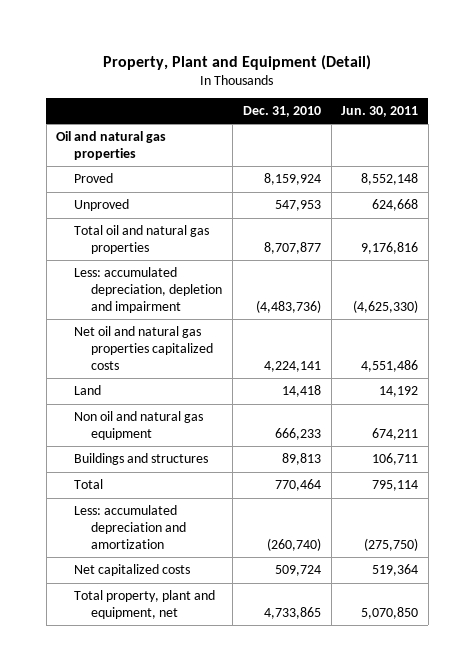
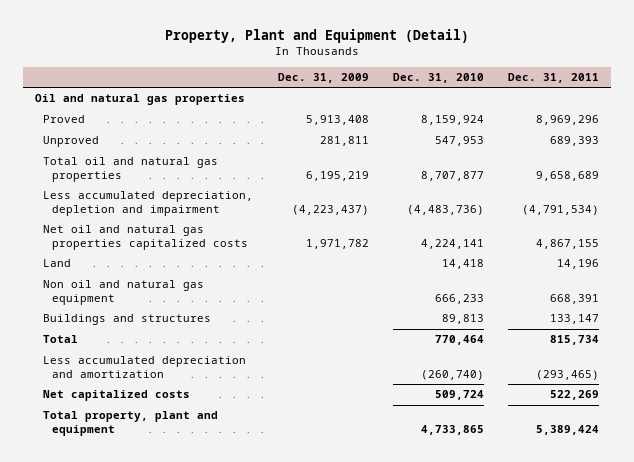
- | Dec. 31, 2010 | Jun. 30, 2011
+ | Dec. 31, 2009 | Dec. 31, 2010 | Dec. 31, 2011
- Less: accumulated depreciation, depletion and impairment | (4,483,736) | (4,625,330)
+ Less accumulated depreciation, depletion and impairment | (4,223,437) | (4,483,736) | (4,791,534)
- Less: accumulated depreciation and amortization | (260,740) | (275,750)
+ Less accumulated depreciation and amortization | | (260,740) | (293,465)
- Total property, plant and equipment, net | 4,733,865 | 5,070,850
+ Total property, plant and equipment | | 4,733,865 | 5,389,424

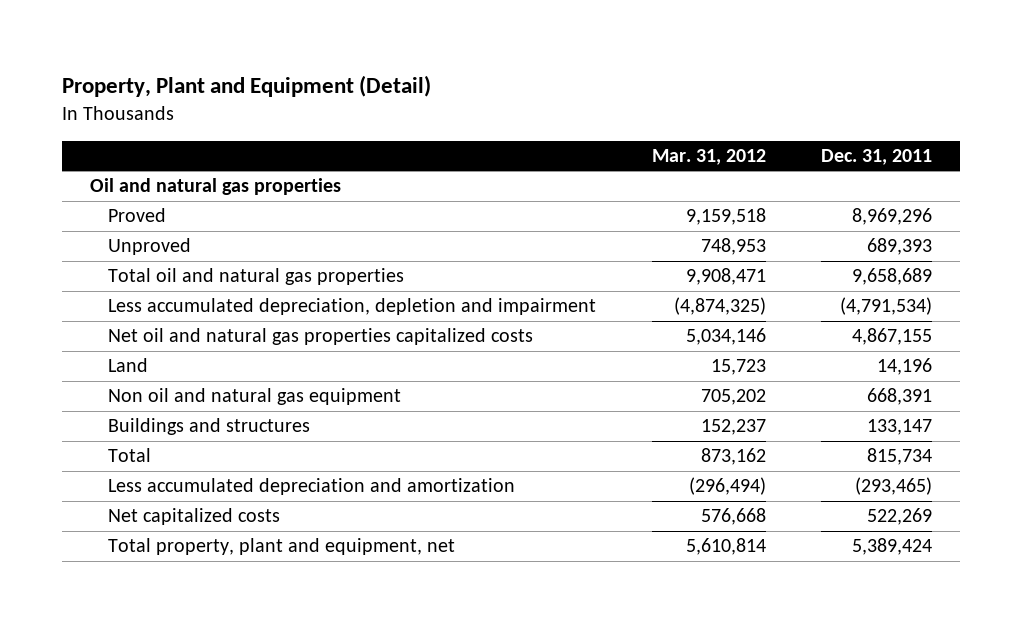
- | Dec. 31, 2009 | Dec. 31, 2010 | Dec. 31, 2011
+ | Mar. 31, 2012 | Dec. 31, 2011
- Total property, plant and equipment | | 4,733,865 | 5,389,424
+ Total property, plant and equipment, net | 5,610,814 | 5,389,424

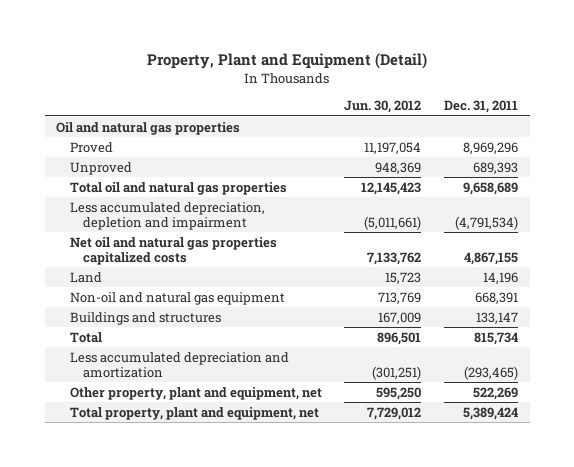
- | Mar. 31, 2012 | Dec. 31, 2011
+ | Jun. 30, 2012 | Dec. 31, 2011
- Non oil and natural gas equipment | 705,202 | 668,391
+ Non-oil and natural gas equipment | 713,769 | 668,391
- Net capitalized costs | 576,668 | 522,269
+ Other property, plant and equipment, net | 595,250 | 522,269

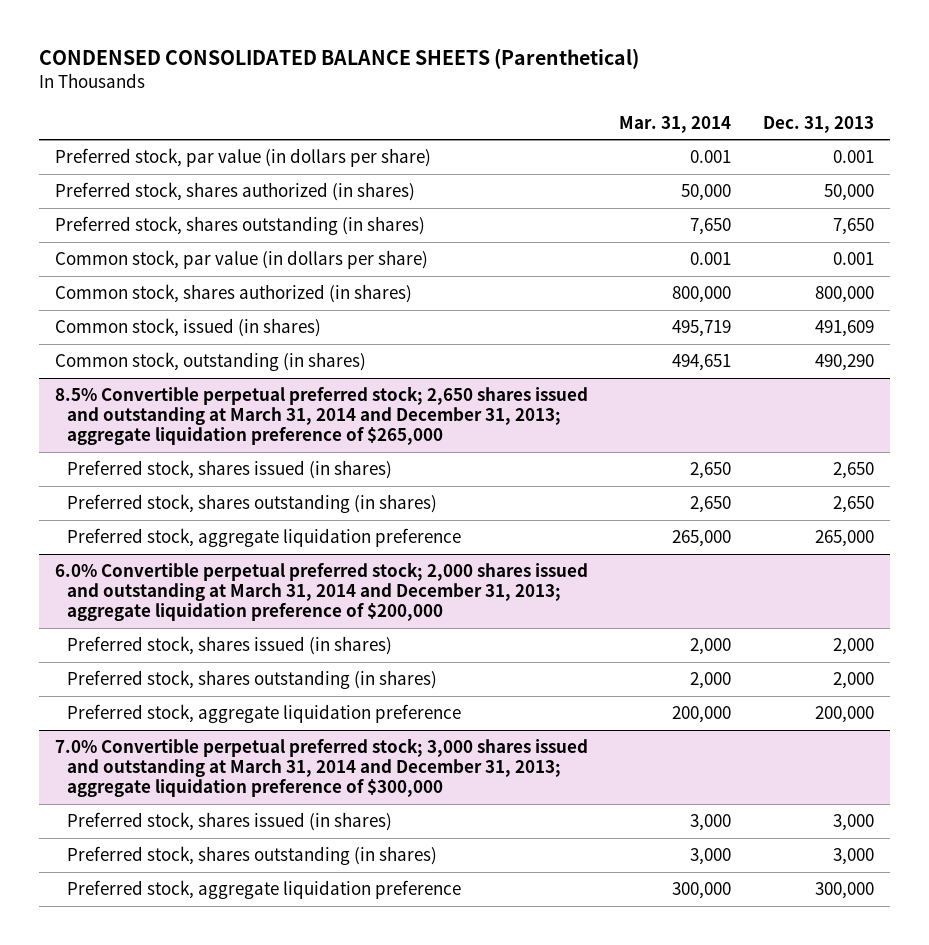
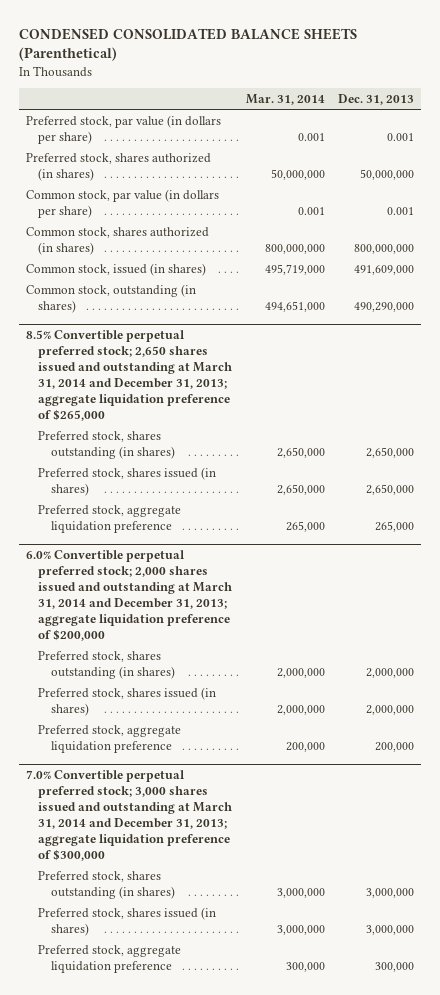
- Preferred stock, shares authorized (in shares) | 50,000 | 50,000
- Preferred stock, shares outstanding (in shares) | 7,650 | 7,650
+ Preferred stock, shares authorized (in shares) | 50,000,000 | 50,000,000
- Common stock, shares authorized (in shares) | 800,000 | 800,000
- Common stock, issued (in shares) | 495,719 | 491,609
- Common stock, outstanding (in shares) | 494,651 | 490,290
+ Common stock, shares authorized (in shares) | 800,000,000 | 800,000,000
+ Common stock, issued (in shares) | 495,719,000 | 491,609,000
+ Common stock, outstanding (in shares) | 494,651,000 | 490,290,000
@ 8.5% Convertible perpetual preferred stock; 2,650 shares issued and outstanding at March 31, 2014 and December 31, 2013; aggregate liquidation preference of $265,000
- Preferred stock, shares issued (in shares) | 2,650 | 2,650
- Preferred stock, shares outstanding (in shares) | 2,650 | 2,650
+ Preferred stock, shares outstanding (in shares) | 2,650,000 | 2,650,000
+ Preferred stock, shares issued (in shares) | 2,650,000 | 2,650,000
@ 6.0% Convertible perpetual preferred stock; 2,000 shares issued and outstanding at March 31, 2014 and December 31, 2013; aggregate liquidation preference of $200,000
- Preferred stock, shares issued (in shares) | 2,000 | 2,000
- Preferred stock, shares outstanding (in shares) | 2,000 | 2,000
+ Preferred stock, shares outstanding (in shares) | 2,000,000 | 2,000,000
+ Preferred stock, shares issued (in shares) | 2,000,000 | 2,000,000
@ 7.0% Convertible perpetual preferred stock; 3,000 shares issued and outstanding at March 31, 2014 and December 31, 2013; aggregate liquidation preference of $300,000
- Preferred stock, shares issued (in shares) | 3,000 | 3,000
- Preferred stock, shares outstanding (in shares) | 3,000 | 3,000
+ Preferred stock, shares outstanding (in shares) | 3,000,000 | 3,000,000
+ Preferred stock, shares issued (in shares) | 3,000,000 | 3,000,000

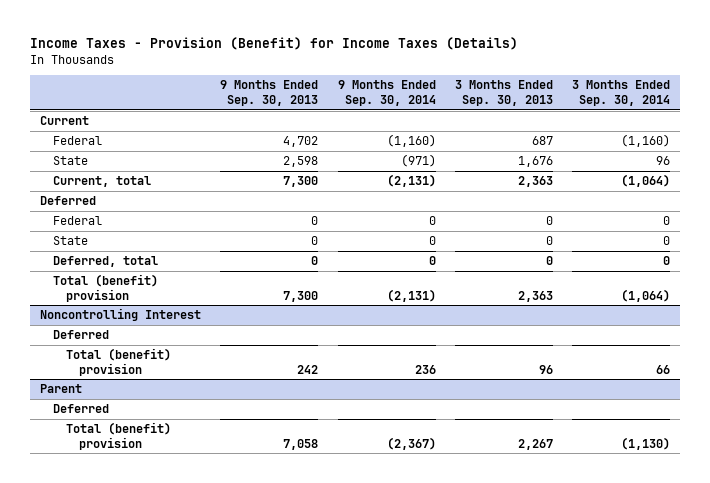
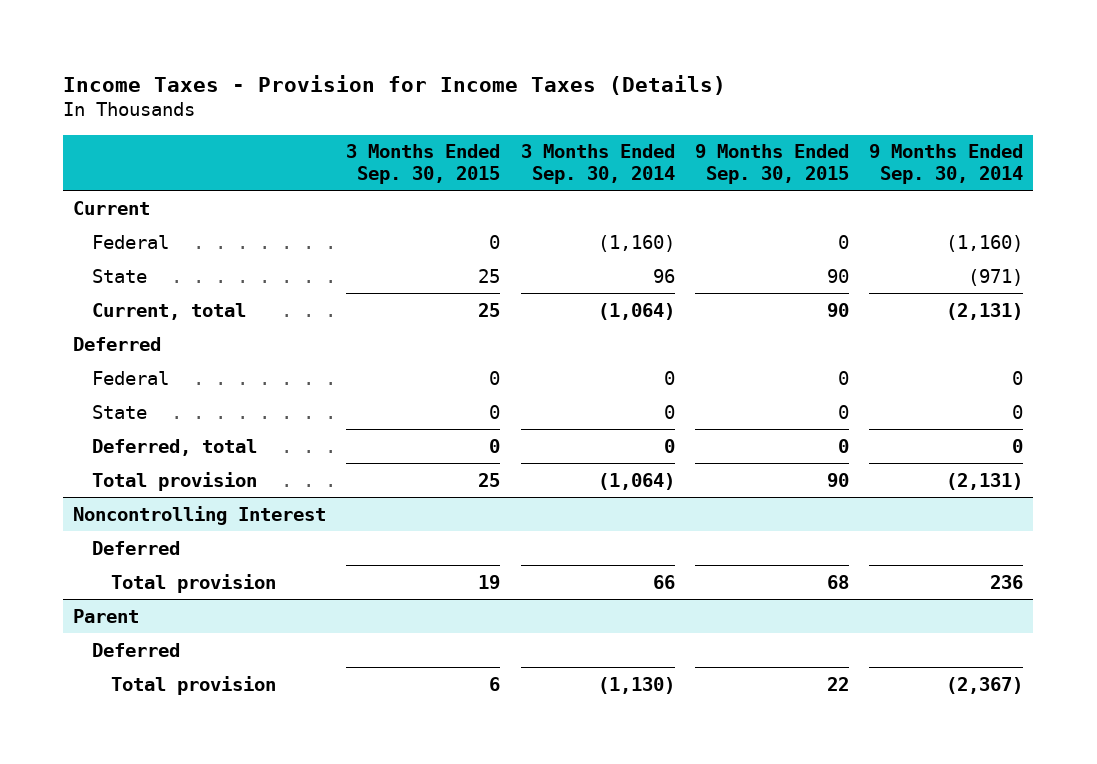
- Income Taxes - Provision (Benefit) for Income Taxes (Details)
+ Income Taxes - Provision for Income Taxes (Details)
- | 9 Months Ended Sep. 30, 2013 | 9 Months Ended Sep. 30, 2014 | 3 Months Ended Sep. 30, 2013 | 3 Months Ended Sep. 30, 2014
+ | 3 Months Ended Sep. 30, 2015 | 3 Months Ended Sep. 30, 2014 | 9 Months Ended Sep. 30, 2015 | 9 Months Ended Sep. 30, 2014
- Total (benefit) provision | 7,300 | (2,131) | 2,363 | (1,064)
+ Total provision | 25 | (1,064) | 90 | (2,131)
@ Noncontrolling Interest
- Total (benefit) provision | 242 | 236 | 96 | 66
+ Total provision | 19 | 66 | 68 | 236
@ Parent
- Total (benefit) provision | 7,058 | (2,367) | 2,267 | (1,130)
+ Total provision | 6 | (1,130) | 22 | (2,367)

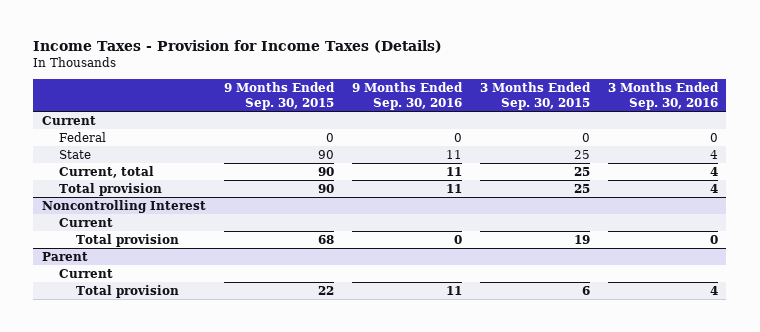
- | 3 Months Ended Sep. 30, 2015 | 3 Months Ended Sep. 30, 2014 | 9 Months Ended Sep. 30, 2015 | 9 Months Ended Sep. 30, 2014
+ | 9 Months Ended Sep. 30, 2015 | 9 Months Ended Sep. 30, 2016 | 3 Months Ended Sep. 30, 2015 | 3 Months Ended Sep. 30, 2016
- Deferred
- Federal | 0 | 0 | 0 | 0
- State | 0 | 0 | 0 | 0
- Deferred, total | 0 | 0 | 0 | 0
@ Noncontrolling Interest
- Deferred
+ Current
@ Parent
- Deferred
+ Current

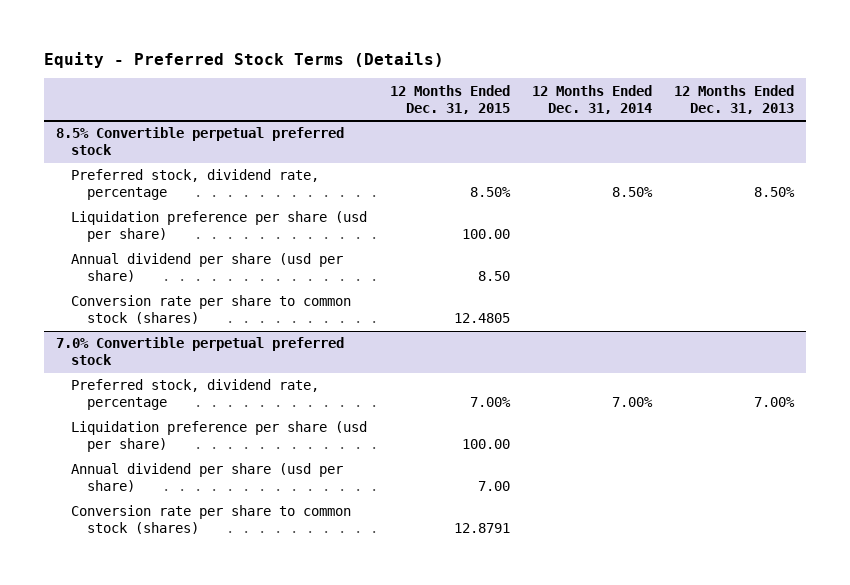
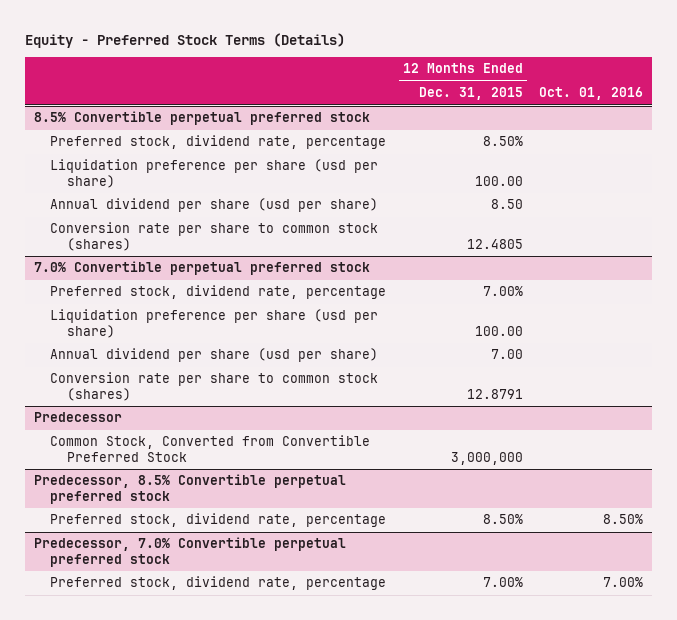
- | 12 Months Ended Dec. 31, 2015 | 12 Months Ended Dec. 31, 2014 | 12 Months Ended Dec. 31, 2013
+ | 12 Months Ended Dec. 31, 2015 | Oct. 01, 2016
+ Predecessor
+ Common Stock, Converted from Convertible Preferred Stock | 3,000,000 |
+ Predecessor, 8.5% Convertible perpetual preferred stock
+ Preferred stock, dividend rate, percentage | 8.50% | 8.50%
+ Predecessor, 7.0% Convertible perpetual preferred stock
+ Preferred stock, dividend rate, percentage | 7.00% | 7.00%

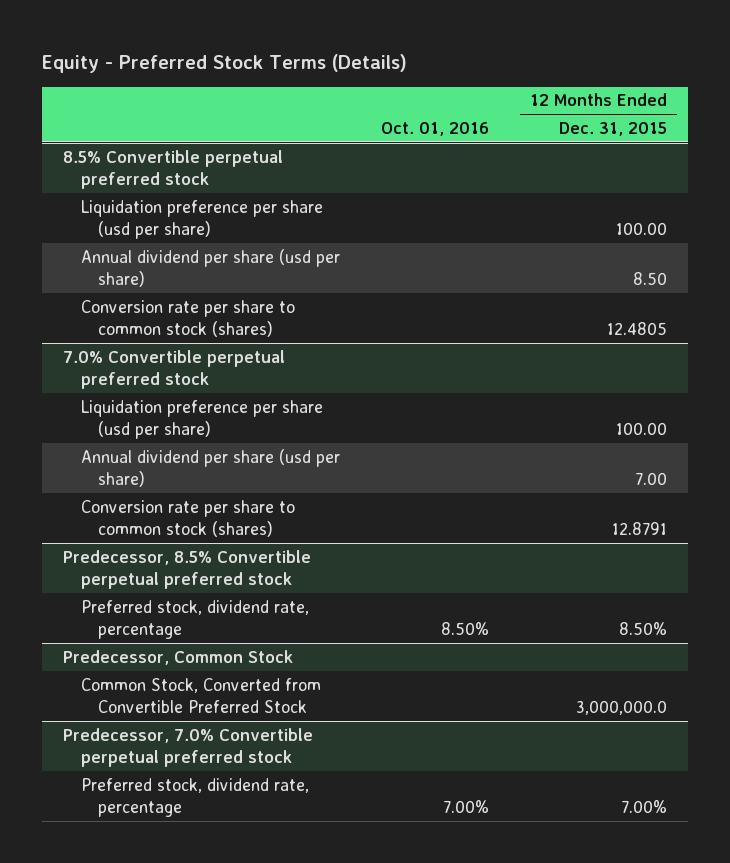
- | 12 Months Ended Dec. 31, 2015 | Oct. 01, 2016
+ | Oct. 01, 2016 | 12 Months Ended Dec. 31, 2015
@ 8.5% Convertible perpetual preferred stock
- Preferred stock, dividend rate, percentage | 8.50% |
@ 7.0% Convertible perpetual preferred stock
- Preferred stock, dividend rate, percentage | 7.00% |
- Predecessor
- Common Stock, Converted from Convertible Preferred Stock | 3,000,000 |
+ Predecessor, Common Stock
+ Common Stock, Converted from Convertible Preferred Stock | | 3,000,000.0

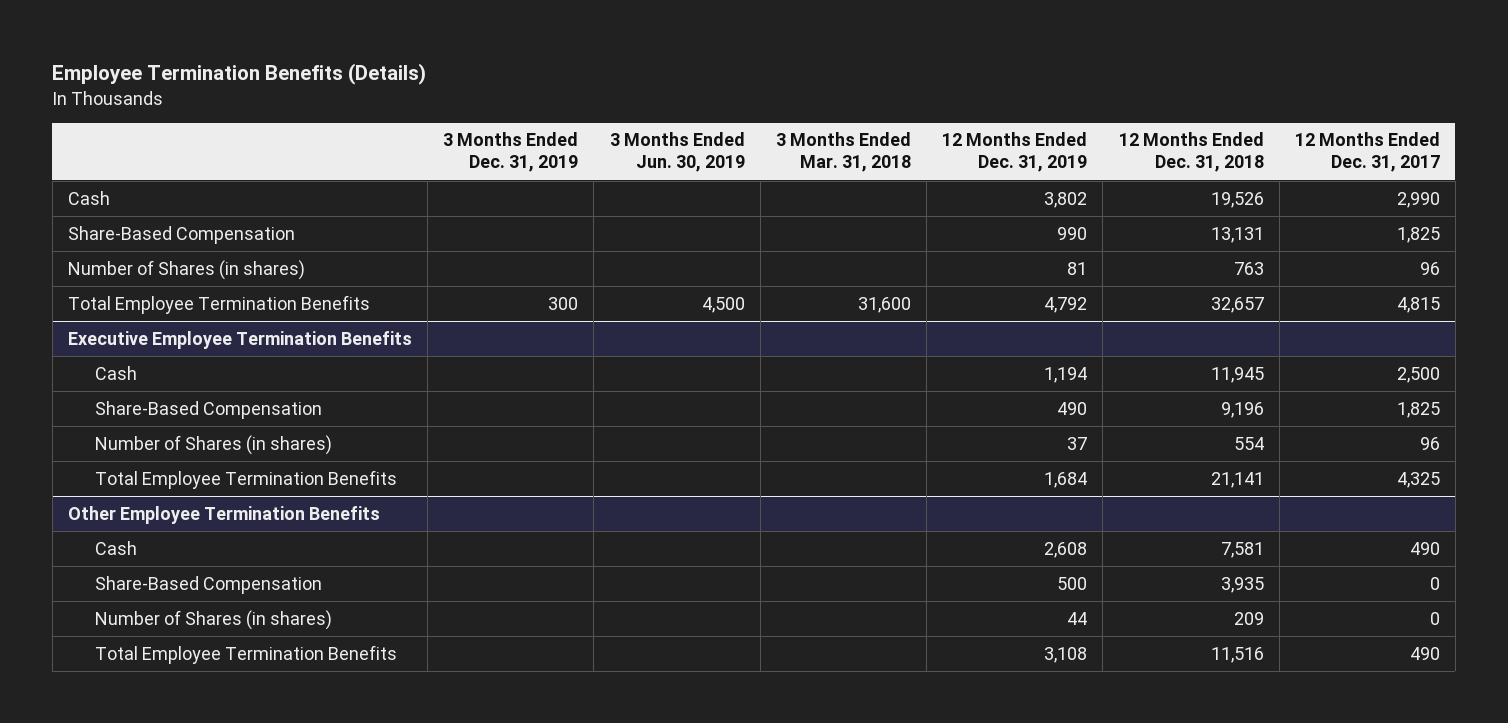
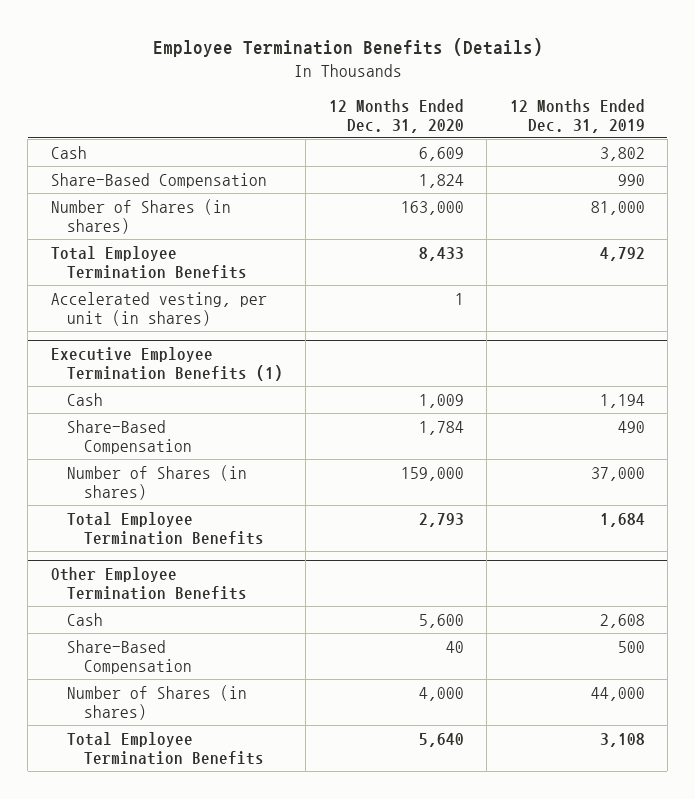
- | 3 Months Ended Dec. 31, 2019 | 3 Months Ended Jun. 30, 2019 | 3 Months Ended Mar. 31, 2018 | 12 Months Ended Dec. 31, 2019 | 12 Months Ended Dec. 31, 2018 | 12 Months Ended Dec. 31, 2017
+ | 12 Months Ended Dec. 31, 2020 | 12 Months Ended Dec. 31, 2019
- Number of Shares (in shares) | | | | 81 | 763 | 96
+ Number of Shares (in shares) | 163,000 | 81,000
- Executive Employee Termination Benefits
+ Accelerated vesting, per unit (in shares) | 1 |
+ Executive Employee Termination Benefits (1)
- Number of Shares (in shares) | | | | 37 | 554 | 96
+ Number of Shares (in shares) | 159,000 | 37,000
@ Other Employee Termination Benefits
- Number of Shares (in shares) | | | | 44 | 209 | 0
+ Number of Shares (in shares) | 4,000 | 44,000

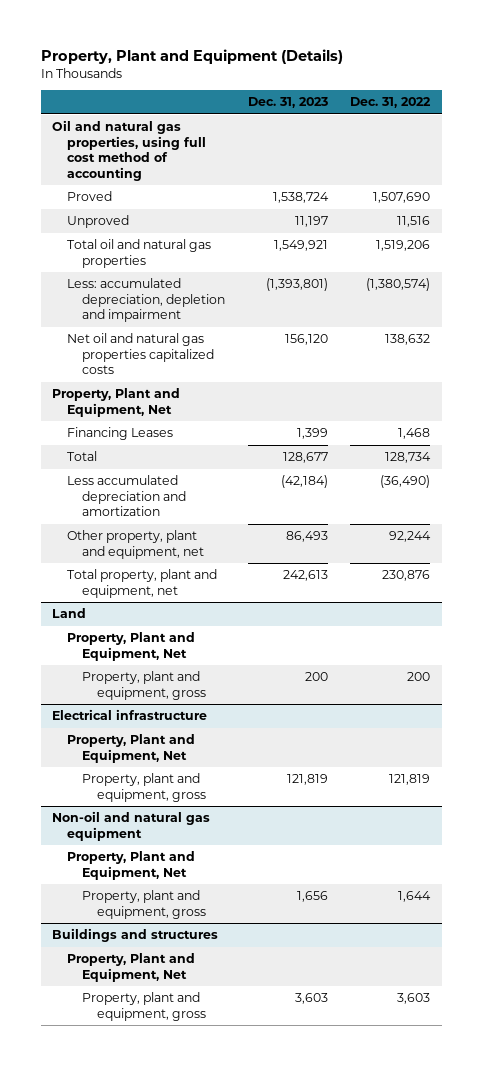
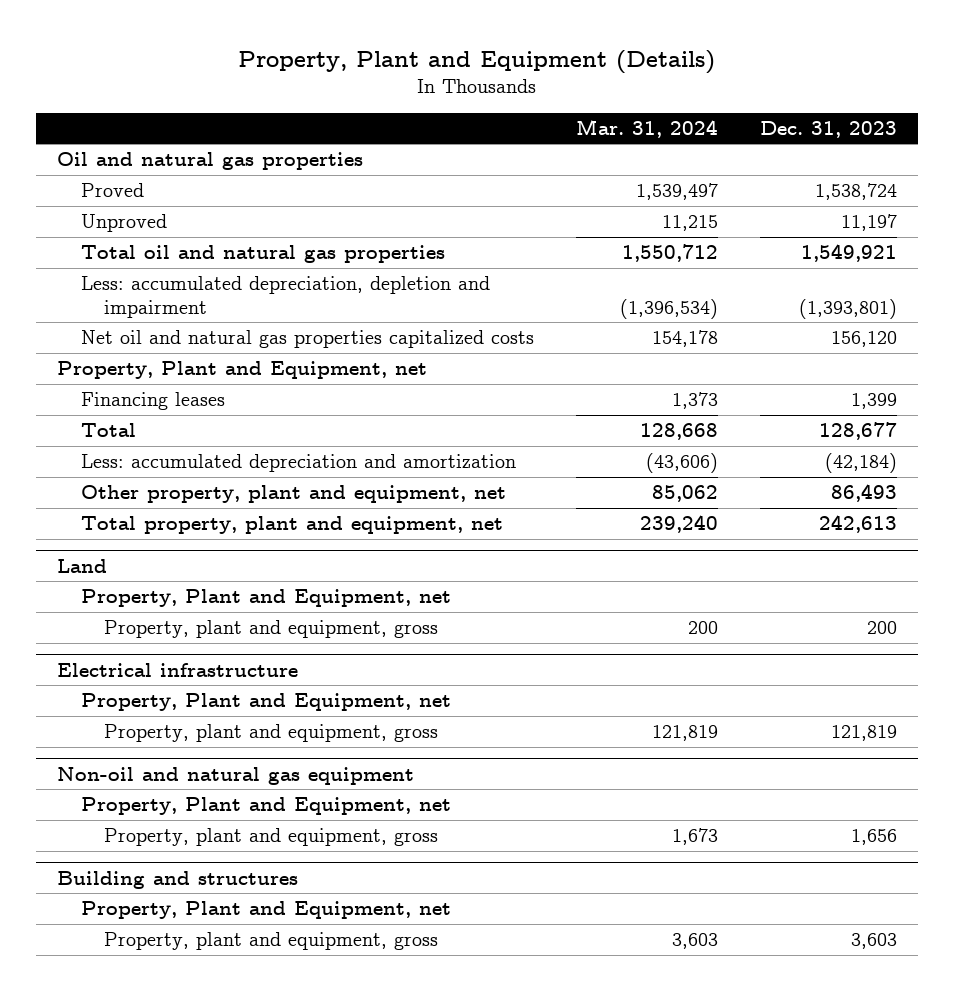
- | Dec. 31, 2023 | Dec. 31, 2022
+ | Mar. 31, 2024 | Dec. 31, 2023
- Oil and natural gas properties, using full cost method of accounting
+ Oil and natural gas properties
- Property, Plant and Equipment, Net
- Financing Leases | 1,399 | 1,468
+ Property, Plant and Equipment, net
+ Financing leases | 1,373 | 1,399
- Less accumulated depreciation and amortization | (42,184) | (36,490)
+ Less: accumulated depreciation and amortization | (43,606) | (42,184)
@ Land
- Property, Plant and Equipment, Net
+ Property, Plant and Equipment, net
@ Electrical infrastructure
- Property, Plant and Equipment, Net
+ Property, Plant and Equipment, net
@ Non-oil and natural gas equipment
- Property, Plant and Equipment, Net
+ Property, Plant and Equipment, net
- Buildings and structures
- Property, Plant and Equipment, Net
+ Building and structures
+ Property, Plant and Equipment, net

